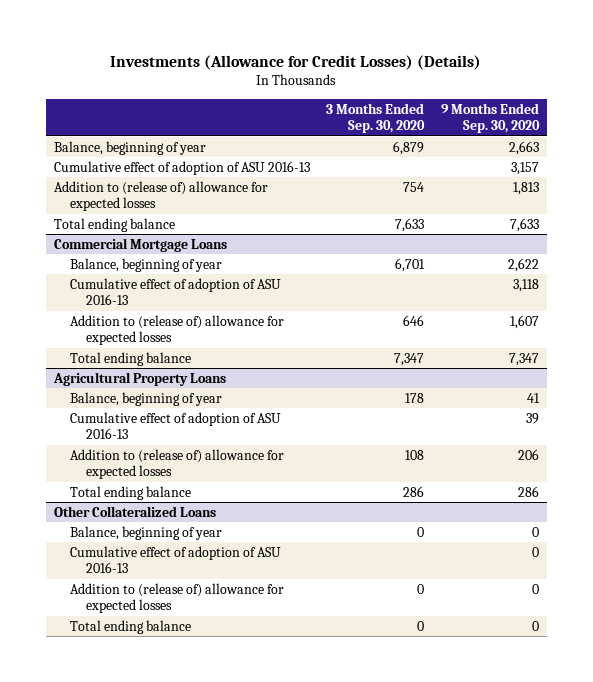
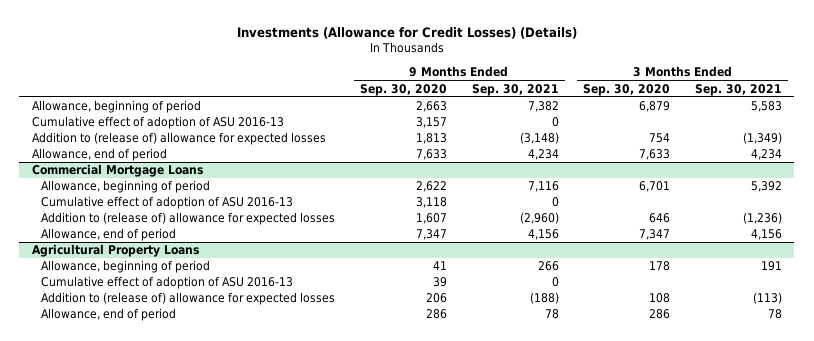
- | 3 Months Ended Sep. 30, 2020 | 9 Months Ended Sep. 30, 2020
+ | 9 Months Ended Sep. 30, 2020 | 9 Months Ended Sep. 30, 2021 | 3 Months Ended Sep. 30, 2020 | 3 Months Ended Sep. 30, 2021
- Balance, beginning of year | 6,879 | 2,663
+ Allowance, beginning of period | 2,663 | 7,382 | 6,879 | 5,583
- Total ending balance | 7,633 | 7,633
+ Allowance, end of period | 7,633 | 4,234 | 7,633 | 4,234
@ Commercial Mortgage Loans
- Balance, beginning of year | 6,701 | 2,622
+ Allowance, beginning of period | 2,622 | 7,116 | 6,701 | 5,392
- Total ending balance | 7,347 | 7,347
+ Allowance, end of period | 7,347 | 4,156 | 7,347 | 4,156
@ Agricultural Property Loans
- Balance, beginning of year | 178 | 41
+ Allowance, beginning of period | 41 | 266 | 178 | 191
- Total ending balance | 286 | 286
- Other Collateralized Loans
- Balance, beginning of year | 0 | 0
- Cumulative effect of adoption of ASU 2016-13 | | 0
- Addition to (release of) allowance for expected losses | 0 | 0
- Total ending balance | 0 | 0
@ Agricultural Property Loans
+ Allowance, end of period | 286 | 78 | 286 | 78

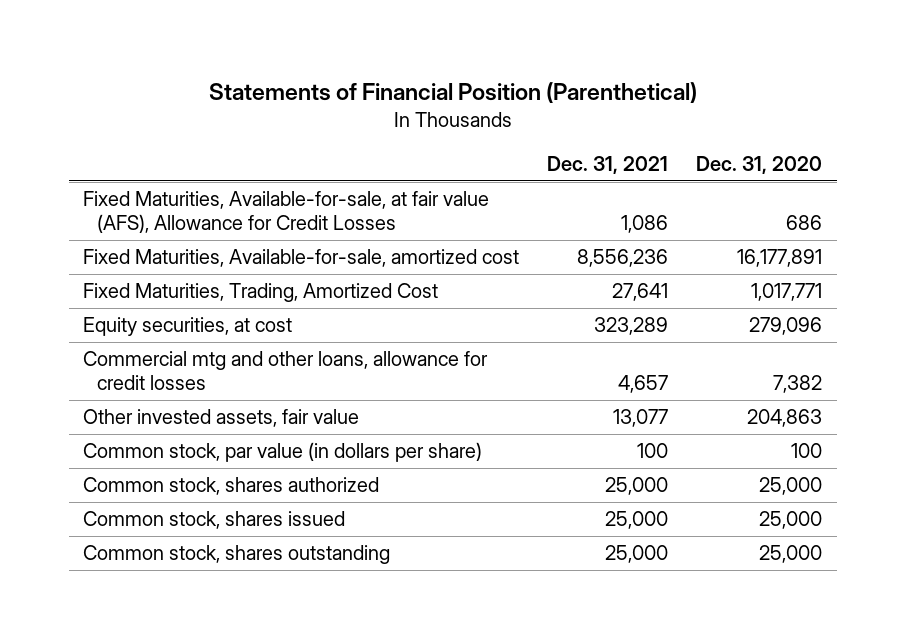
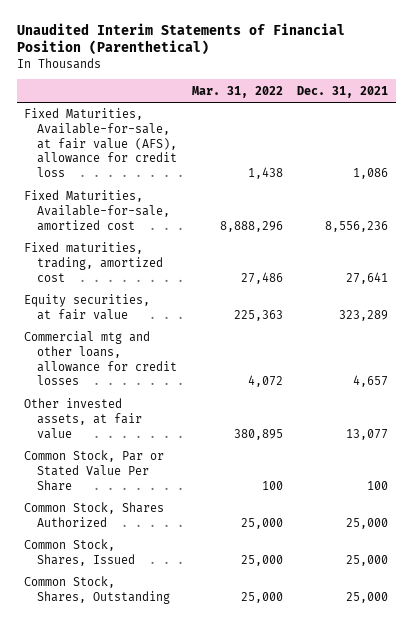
- Statements of Financial Position (Parenthetical)
+ Unaudited Interim Statements of Financial Position (Parenthetical)
- | Dec. 31, 2021 | Dec. 31, 2020
+ | Mar. 31, 2022 | Dec. 31, 2021
- Fixed Maturities, Available-for-sale, at fair value (AFS), Allowance for Credit Losses | 1,086 | 686
+ Fixed Maturities, Available-for-sale, at fair value (AFS), allowance for credit loss | 1,438 | 1,086
- Fixed Maturities, Trading, Amortized Cost | 27,641 | 1,017,771
- Equity securities, at cost | 323,289 | 279,096
+ Fixed maturities, trading, amortized cost | 27,486 | 27,641
+ Equity securities, at fair value | 225,363 | 323,289
- Other invested assets, fair value | 13,077 | 204,863
- Common stock, par value (in dollars per share) | 100 | 100
- Common stock, shares authorized | 25,000 | 25,000
- Common stock, shares issued | 25,000 | 25,000
- Common stock, shares outstanding | 25,000 | 25,000
+ Other invested assets, at fair value | 380,895 | 13,077
+ Common Stock, Par or Stated Value Per Share | 100 | 100
+ Common Stock, Shares Authorized | 25,000 | 25,000
+ Common Stock, Shares, Issued | 25,000 | 25,000
+ Common Stock, Shares, Outstanding | 25,000 | 25,000

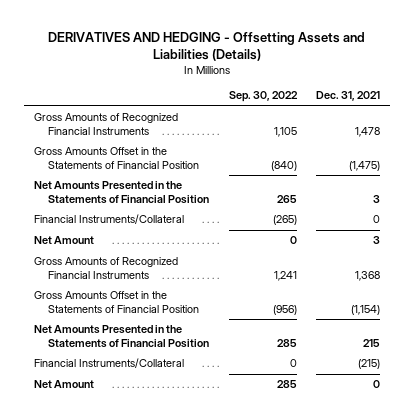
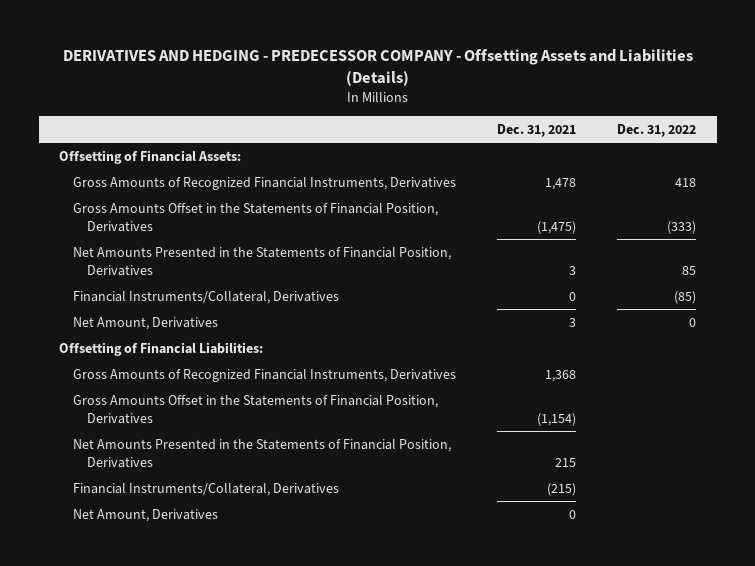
- DERIVATIVES AND HEDGING - Offsetting Assets and Liabilities (Details)
+ DERIVATIVES AND HEDGING - PREDECESSOR COMPANY - Offsetting Assets and Liabilities (Details)
- | Sep. 30, 2022 | Dec. 31, 2021
+ | Dec. 31, 2021 | Dec. 31, 2022
- Gross Amounts of Recognized Financial Instruments | 1,105 | 1,478
- Gross Amounts Offset in the Statements of Financial Position | (840) | (1,475)
- Net Amounts Presented in the Statements of Financial Position | 265 | 3
- Financial Instruments/Collateral | (265) | 0
- Net Amount | 0 | 3
- Gross Amounts of Recognized Financial Instruments | 1,241 | 1,368
- Gross Amounts Offset in the Statements of Financial Position | (956) | (1,154)
- Net Amounts Presented in the Statements of Financial Position | 285 | 215
- Financial Instruments/Collateral | 0 | (215)
- Net Amount | 285 | 0
+ Offsetting of Financial Assets:
+ Gross Amounts of Recognized Financial Instruments, Derivatives | 1,478 | 418
+ Gross Amounts Offset in the Statements of Financial Position, Derivatives | (1,475) | (333)
+ Net Amounts Presented in the Statements of Financial Position, Derivatives | 3 | 85
+ Financial Instruments/Collateral, Derivatives | 0 | (85)
+ Net Amount, Derivatives | 3 | 0
+ Offsetting of Financial Liabilities:
+ Gross Amounts of Recognized Financial Instruments, Derivatives | 1,368 |
+ Gross Amounts Offset in the Statements of Financial Position, Derivatives | (1,154) |
+ Net Amounts Presented in the Statements of Financial Position, Derivatives | 215 |
+ Financial Instruments/Collateral, Derivatives | (215) |
+ Net Amount, Derivatives | 0 |

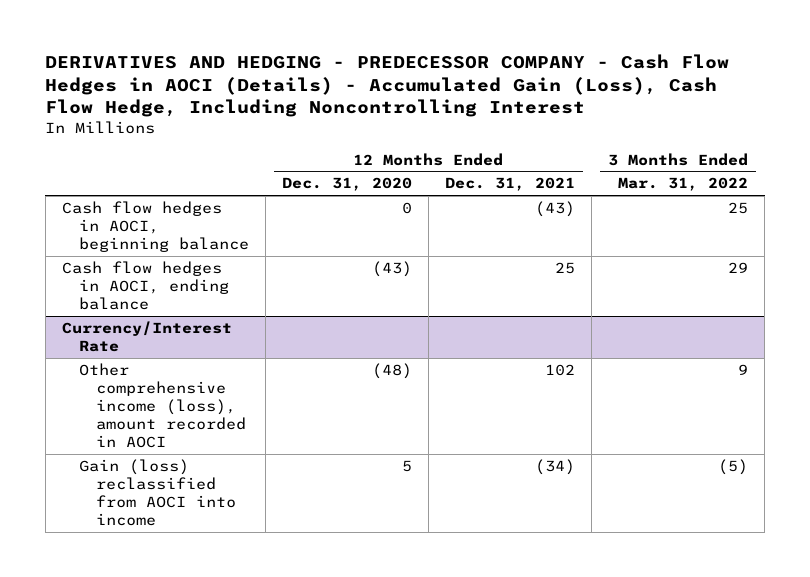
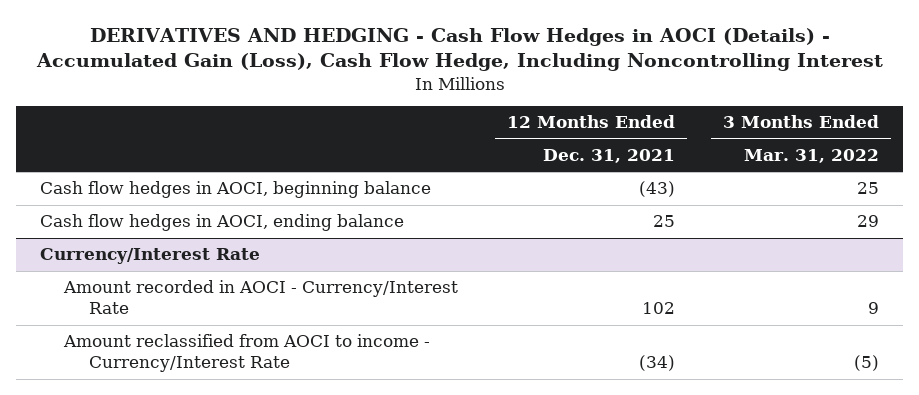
- DERIVATIVES AND HEDGING - PREDECESSOR COMPANY - Cash Flow Hedges in AOCI (Details) - Accumulated Gain (Loss), Cash Flow Hedge, Including Noncontrolling Interest
+ DERIVATIVES AND HEDGING - Cash Flow Hedges in AOCI (Details) - Accumulated Gain (Loss), Cash Flow Hedge, Including Noncontrolling Interest
- | 12 Months Ended Dec. 31, 2020 | 12 Months Ended Dec. 31, 2021 | 3 Months Ended Mar. 31, 2022
+ | 12 Months Ended Dec. 31, 2021 | 3 Months Ended Mar. 31, 2022
@ Currency/Interest Rate
- Other comprehensive income (loss), amount recorded in AOCI | (48) | 102 | 9
- Gain (loss) reclassified from AOCI into income | 5 | (34) | (5)
+ Amount recorded in AOCI - Currency/Interest Rate | 102 | 9
+ Amount reclassified from AOCI to income - Currency/Interest Rate | (34) | (5)

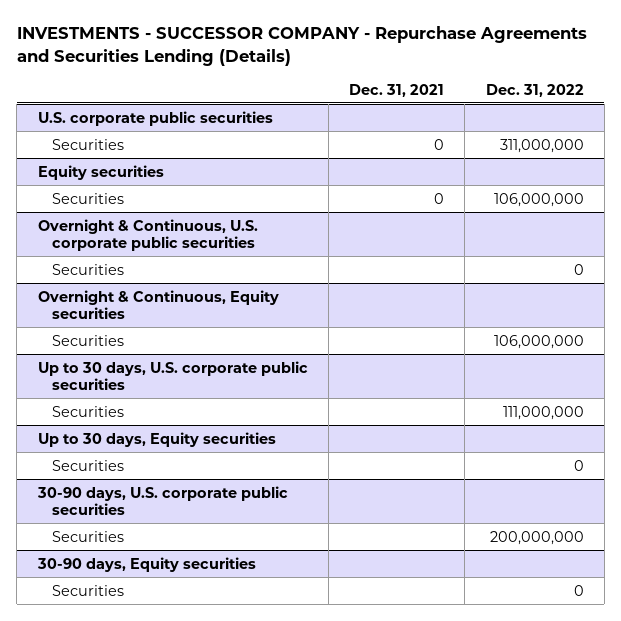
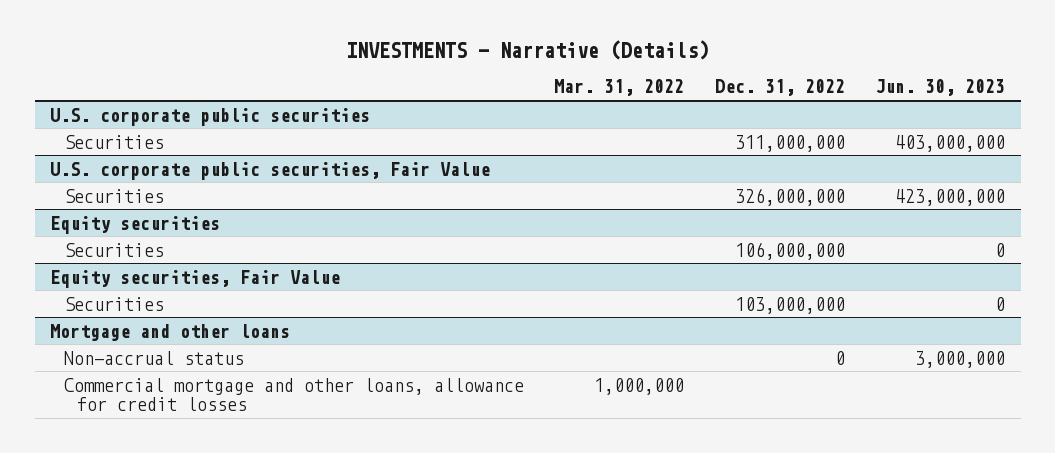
- INVESTMENTS - SUCCESSOR COMPANY - Repurchase Agreements and Securities Lending (Details)
+ INVESTMENTS - Narrative (Details)
- | Dec. 31, 2021 | Dec. 31, 2022
+ | Mar. 31, 2022 | Dec. 31, 2022 | Jun. 30, 2023
+ U.S. corporate public securities, Fair Value
+ Securities | | 326,000,000 | 423,000,000
- Overnight & Continuous, U.S. corporate public securities
- Securities | | 0
- Overnight & Continuous, Equity securities
- Securities | | 106,000,000
- Up to 30 days, U.S. corporate public securities
- Securities | | 111,000,000
- Up to 30 days, Equity securities
- Securities | | 0
- 30-90 days, U.S. corporate public securities
- Securities | | 200,000,000
- 30-90 days, Equity securities
- Securities | | 0
+ Equity securities, Fair Value
+ Securities | | 103,000,000 | 0
+ Mortgage and other loans
+ Non-accrual status | | 0 | 3,000,000
+ Commercial mortgage and other loans, allowance for credit losses | 1,000,000 | |

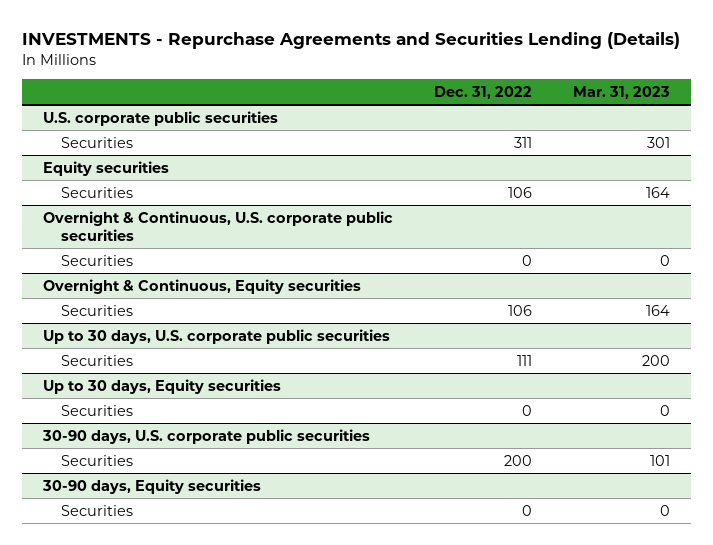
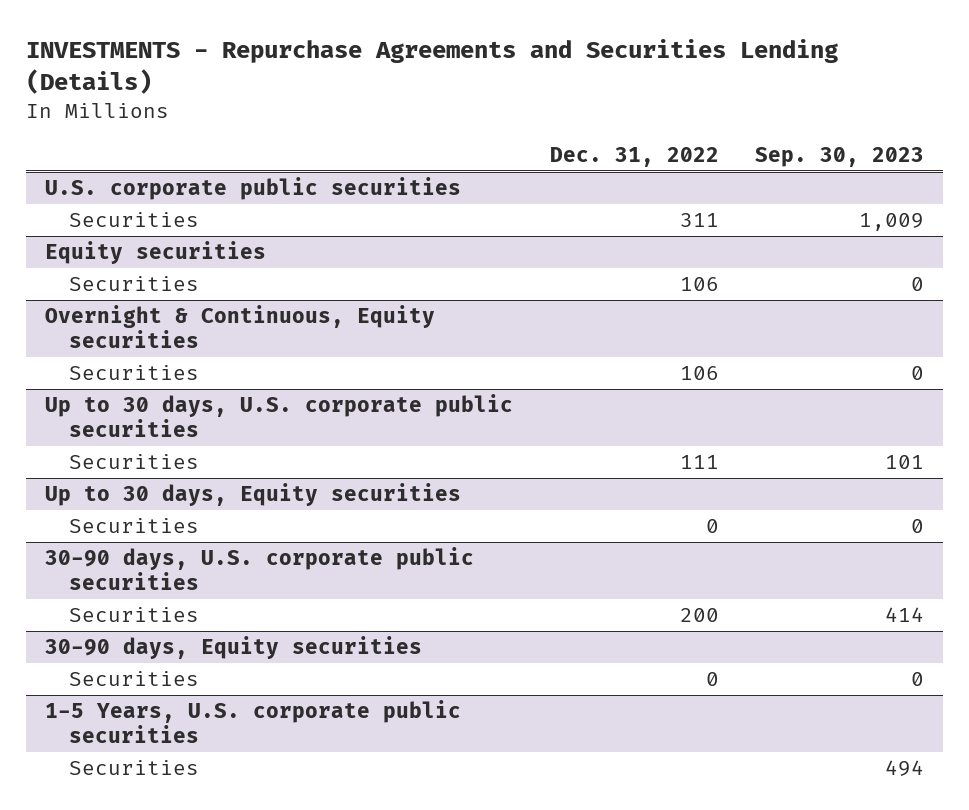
- | Dec. 31, 2022 | Mar. 31, 2023
+ | Dec. 31, 2022 | Sep. 30, 2023
- Overnight & Continuous, U.S. corporate public securities
- Securities | 0 | 0
+ 1-5 Years, U.S. corporate public securities
+ Securities | | 494

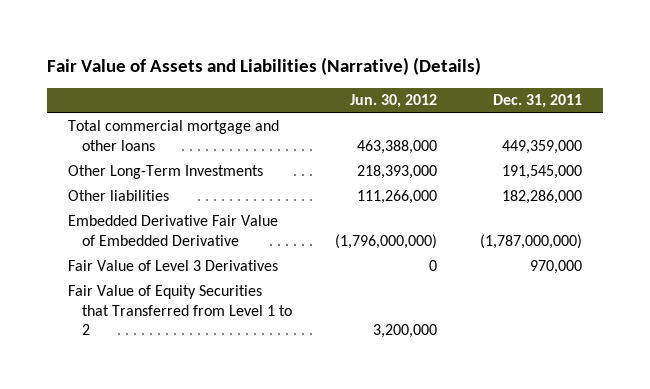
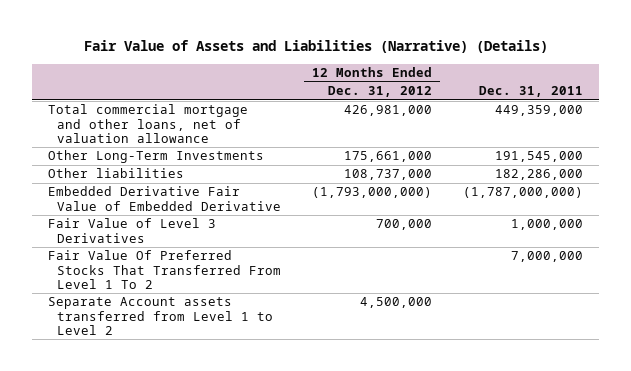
- | Jun. 30, 2012 | Dec. 31, 2011
+ | 12 Months Ended Dec. 31, 2012 | Dec. 31, 2011
- Total commercial mortgage and other loans | 463,388,000 | 449,359,000
+ Total commercial mortgage and other loans, net of valuation allowance | 426,981,000 | 449,359,000
- Fair Value of Level 3 Derivatives | 0 | 970,000
- Fair Value of Equity Securities that Transferred from Level 1 to 2 | 3,200,000 |
+ Fair Value of Level 3 Derivatives | 700,000 | 1,000,000
+ Fair Value Of Preferred Stocks That Transferred From Level 1 To 2 | | 7,000,000
+ Separate Account assets transferred from Level 1 to Level 2 | 4,500,000 |

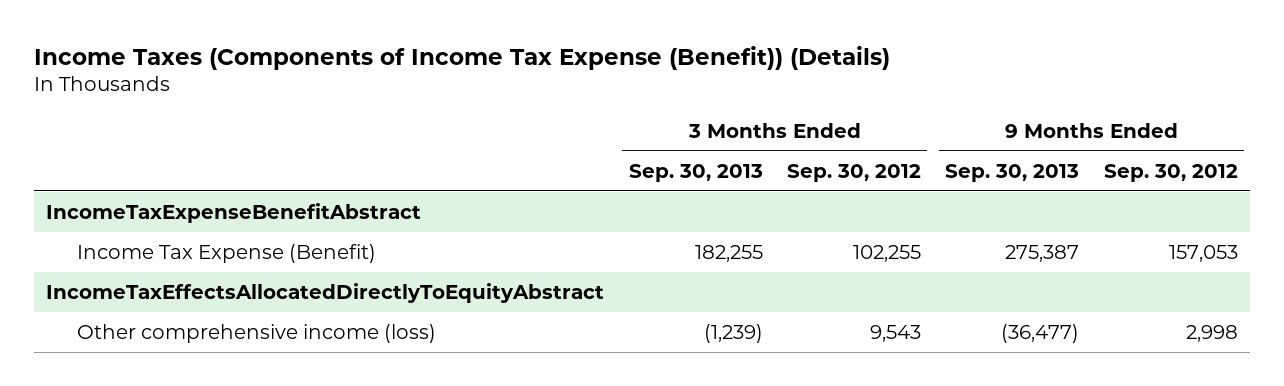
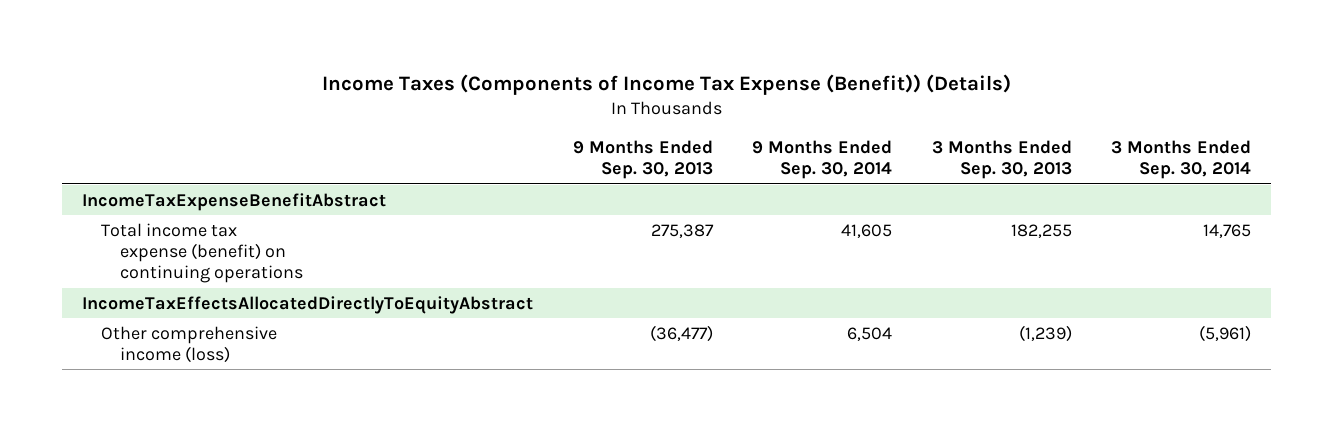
- | 3 Months Ended Sep. 30, 2013 | 3 Months Ended Sep. 30, 2012 | 9 Months Ended Sep. 30, 2013 | 9 Months Ended Sep. 30, 2012
+ | 9 Months Ended Sep. 30, 2013 | 9 Months Ended Sep. 30, 2014 | 3 Months Ended Sep. 30, 2013 | 3 Months Ended Sep. 30, 2014
- Income Tax Expense (Benefit) | 182,255 | 102,255 | 275,387 | 157,053
+ Total income tax expense (benefit) on continuing operations | 275,387 | 41,605 | 182,255 | 14,765

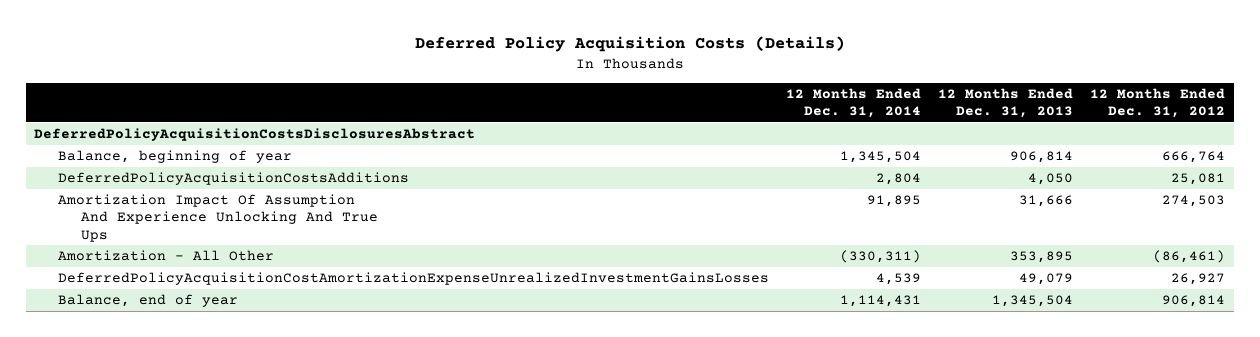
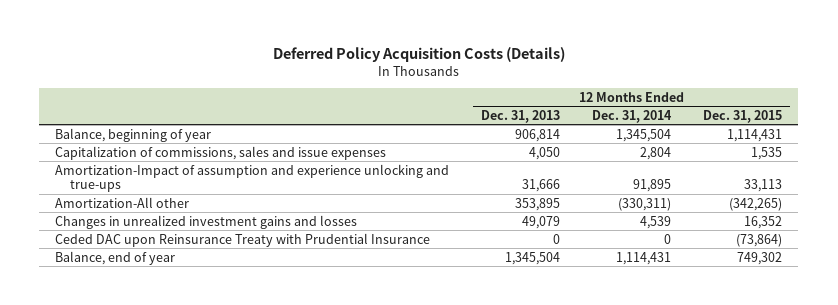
- | 12 Months Ended Dec. 31, 2014 | 12 Months Ended Dec. 31, 2013 | 12 Months Ended Dec. 31, 2012
+ | 12 Months Ended Dec. 31, 2013 | 12 Months Ended Dec. 31, 2014 | 12 Months Ended Dec. 31, 2015
- DeferredPolicyAcquisitionCostsDisclosuresAbstract
- DeferredPolicyAcquisitionCostsAdditions | 2,804 | 4,050 | 25,081
- Amortization Impact Of Assumption And Experience Unlocking And True Ups | 91,895 | 31,666 | 274,503
- Amortization - All Other | (330,311) | 353,895 | (86,461)
- DeferredPolicyAcquisitionCostAmortizationExpenseUnrealizedInvestmentGainsLosses | 4,539 | 49,079 | 26,927
+ Capitalization of commissions, sales and issue expenses | 4,050 | 2,804 | 1,535
+ Amortization-Impact of assumption and experience unlocking and true-ups | 31,666 | 91,895 | 33,113
+ Amortization-All other | 353,895 | (330,311) | (342,265)
+ Changes in unrealized investment gains and losses | 49,079 | 4,539 | 16,352
+ Ceded DAC upon Reinsurance Treaty with Prudential Insurance | 0 | 0 | (73,864)

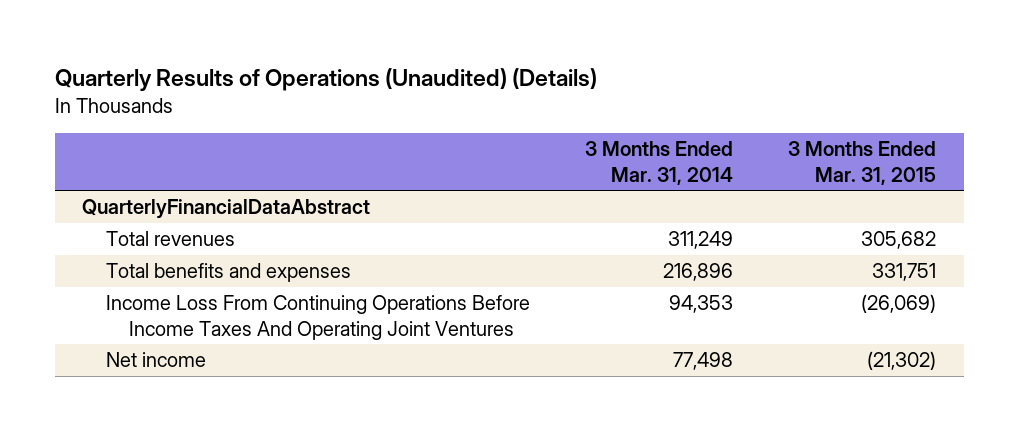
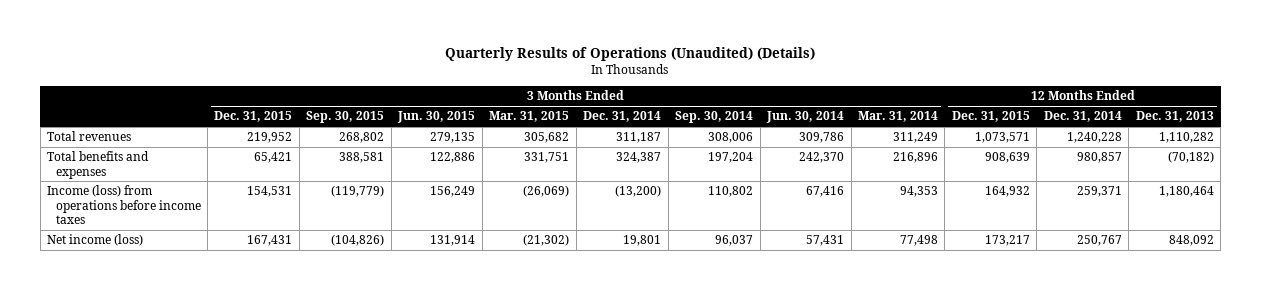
- | 3 Months Ended Mar. 31, 2014 | 3 Months Ended Mar. 31, 2015
+ | 3 Months Ended Dec. 31, 2015 | 3 Months Ended Sep. 30, 2015 | 3 Months Ended Jun. 30, 2015 | 3 Months Ended Mar. 31, 2015 | 3 Months Ended Dec. 31, 2014 | 3 Months Ended Sep. 30, 2014 | 3 Months Ended Jun. 30, 2014 | 3 Months Ended Mar. 31, 2014 | 12 Months Ended Dec. 31, 2015 | 12 Months Ended Dec. 31, 2014 | 12 Months Ended Dec. 31, 2013
- QuarterlyFinancialDataAbstract
- Income Loss From Continuing Operations Before Income Taxes And Operating Joint Ventures | 94,353 | (26,069)
- Net income | 77,498 | (21,302)
+ Income (loss) from operations before income taxes | 154,531 | (119,779) | 156,249 | (26,069) | (13,200) | 110,802 | 67,416 | 94,353 | 164,932 | 259,371 | 1,180,464
+ Net income (loss) | 167,431 | (104,826) | 131,914 | (21,302) | 19,801 | 96,037 | 57,431 | 77,498 | 173,217 | 250,767 | 848,092

